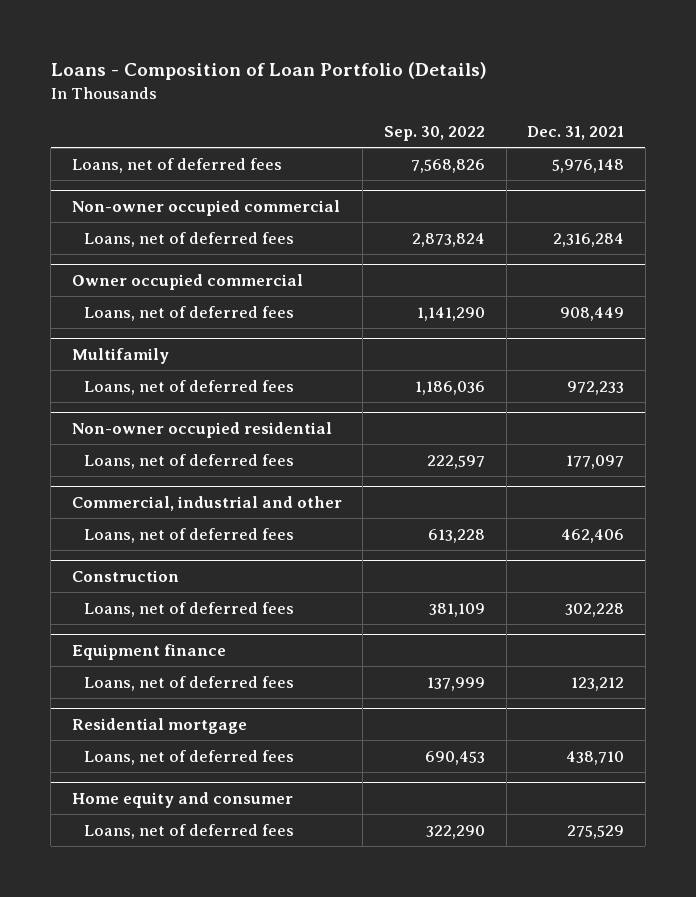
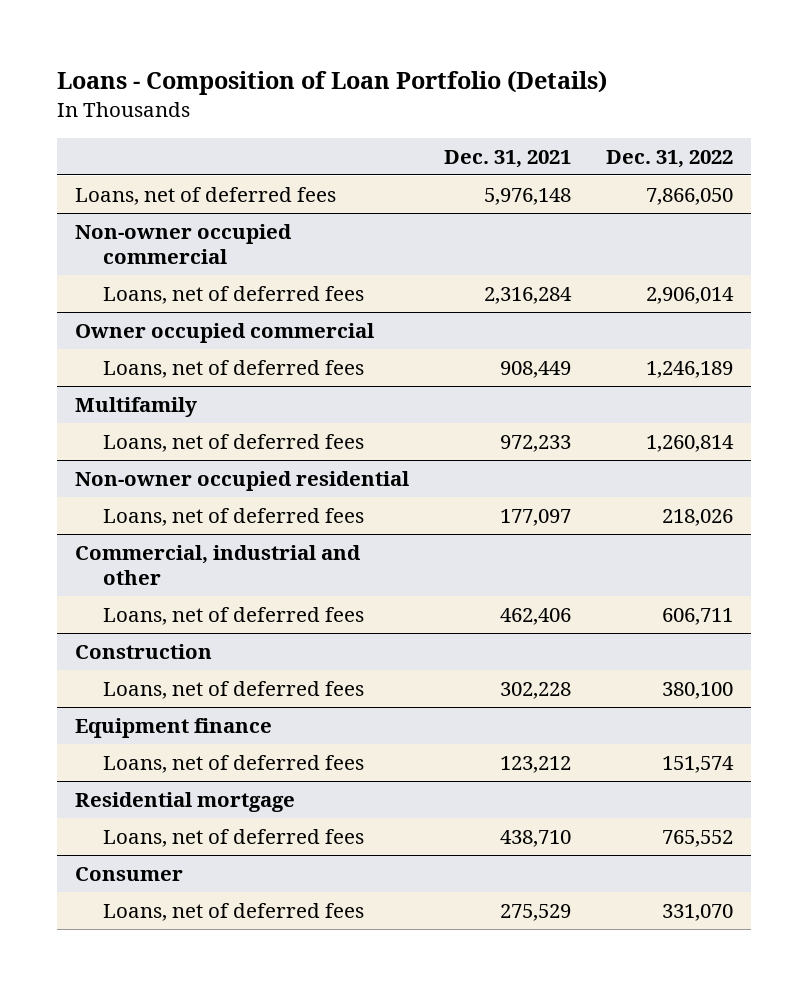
- | Sep. 30, 2022 | Dec. 31, 2021
+ | Dec. 31, 2021 | Dec. 31, 2022
- Home equity and consumer
+ Consumer

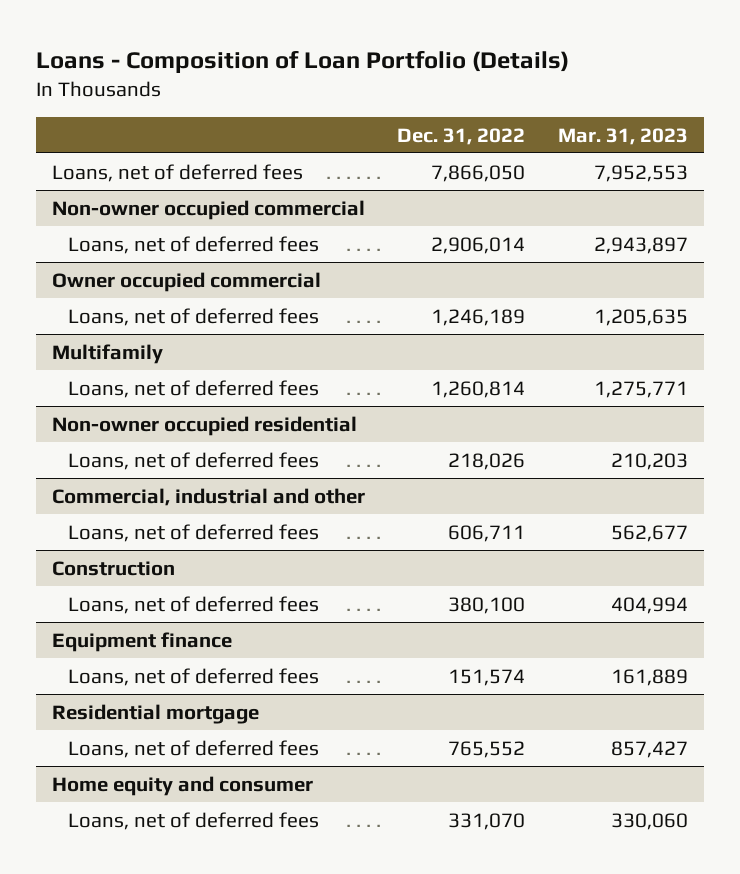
- | Dec. 31, 2021 | Dec. 31, 2022
+ | Dec. 31, 2022 | Mar. 31, 2023
- Consumer
+ Home equity and consumer

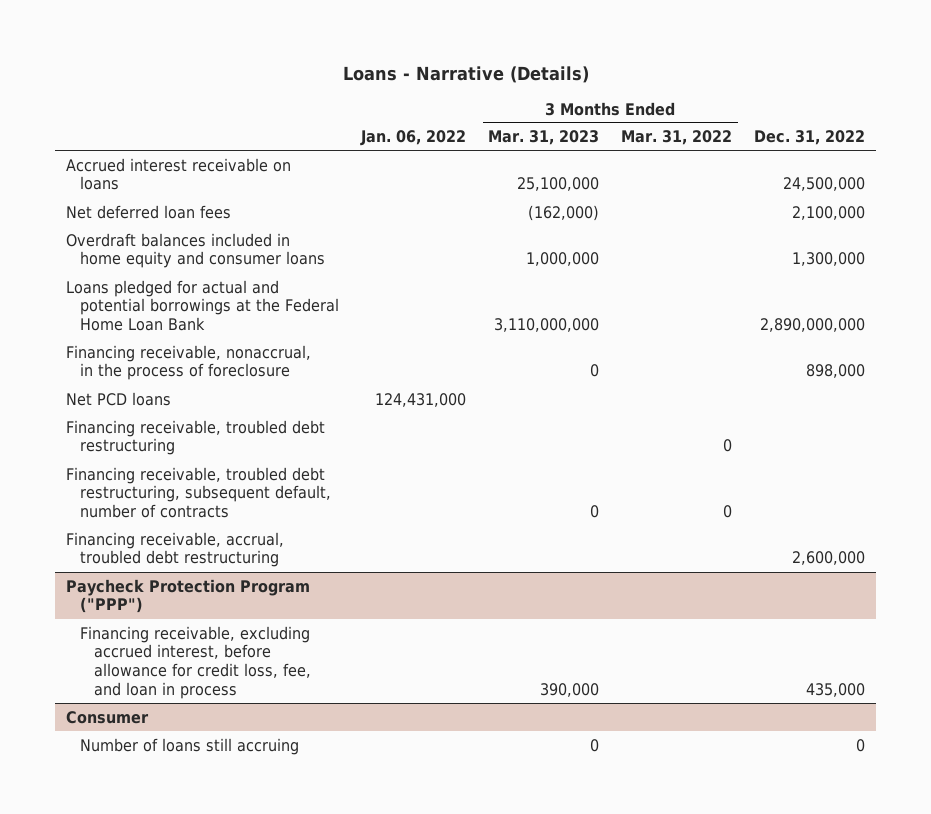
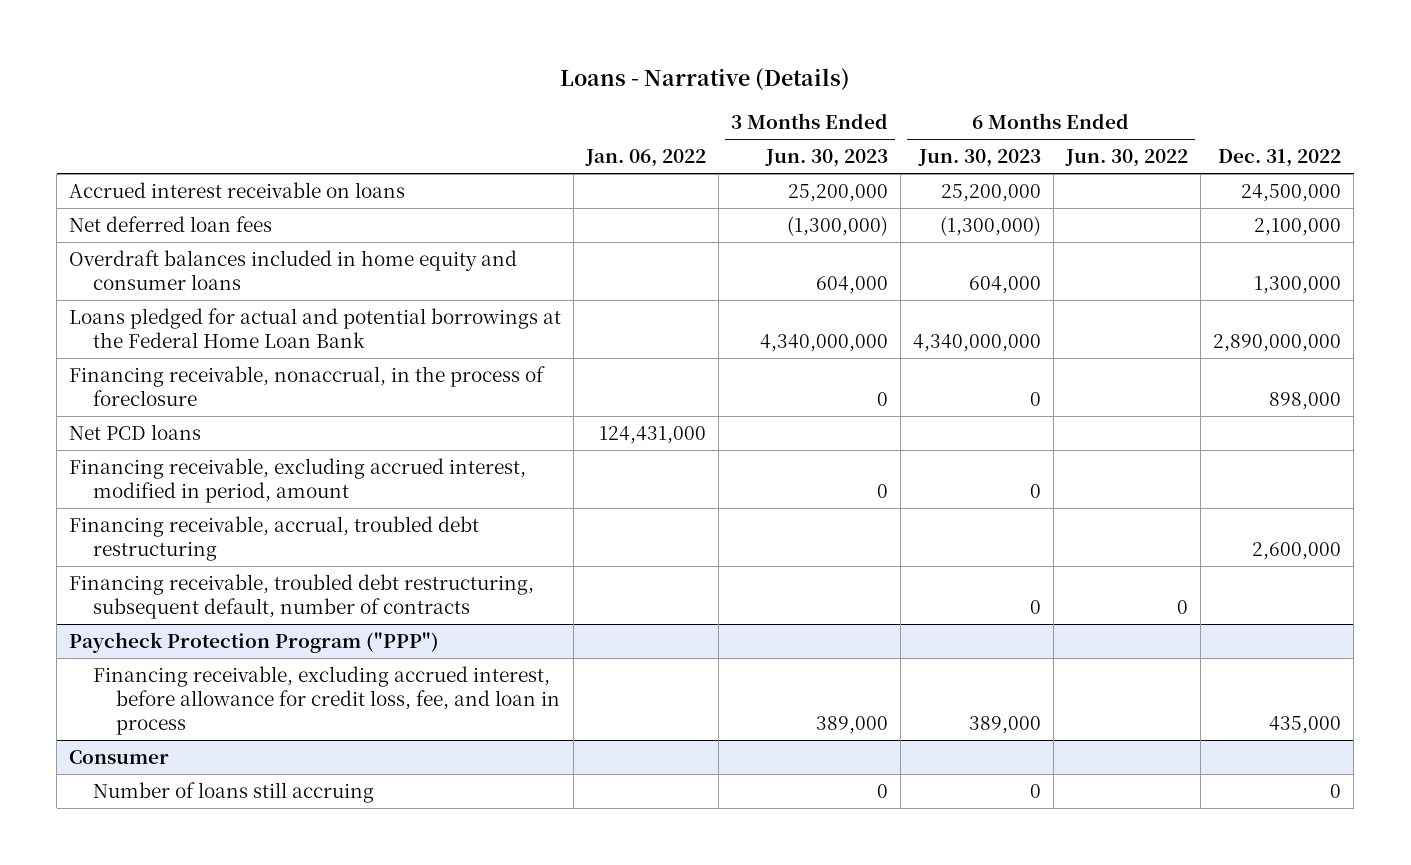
- | Jan. 06, 2022 | 3 Months Ended Mar. 31, 2023 | 3 Months Ended Mar. 31, 2022 | Dec. 31, 2022
+ | Jan. 06, 2022 | 3 Months Ended Jun. 30, 2023 | 6 Months Ended Jun. 30, 2023 | 6 Months Ended Jun. 30, 2022 | Dec. 31, 2022
- Financing receivable, troubled debt restructuring | | | 0 |
+ Financing receivable, excluding accrued interest, modified in period, amount | | 0 | 0 | |
moved down: Financing receivable, troubled debt restructuring, subsequent default, number of contracts | | | 0 | 0 |

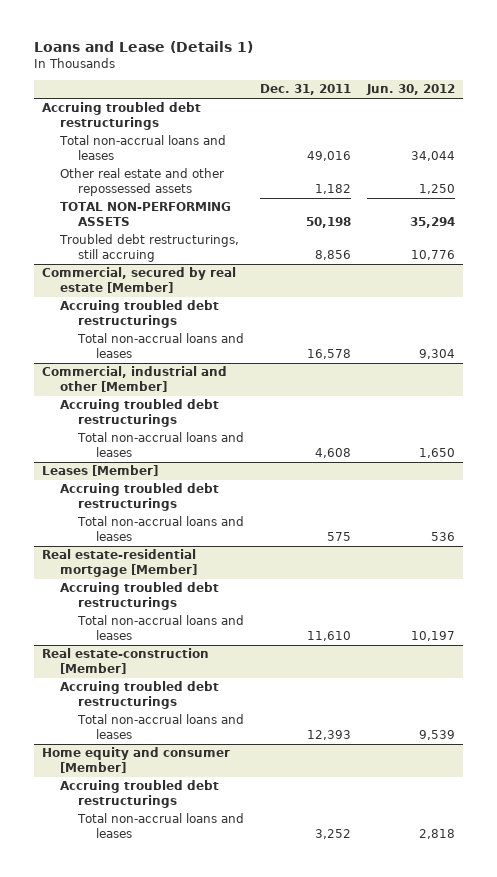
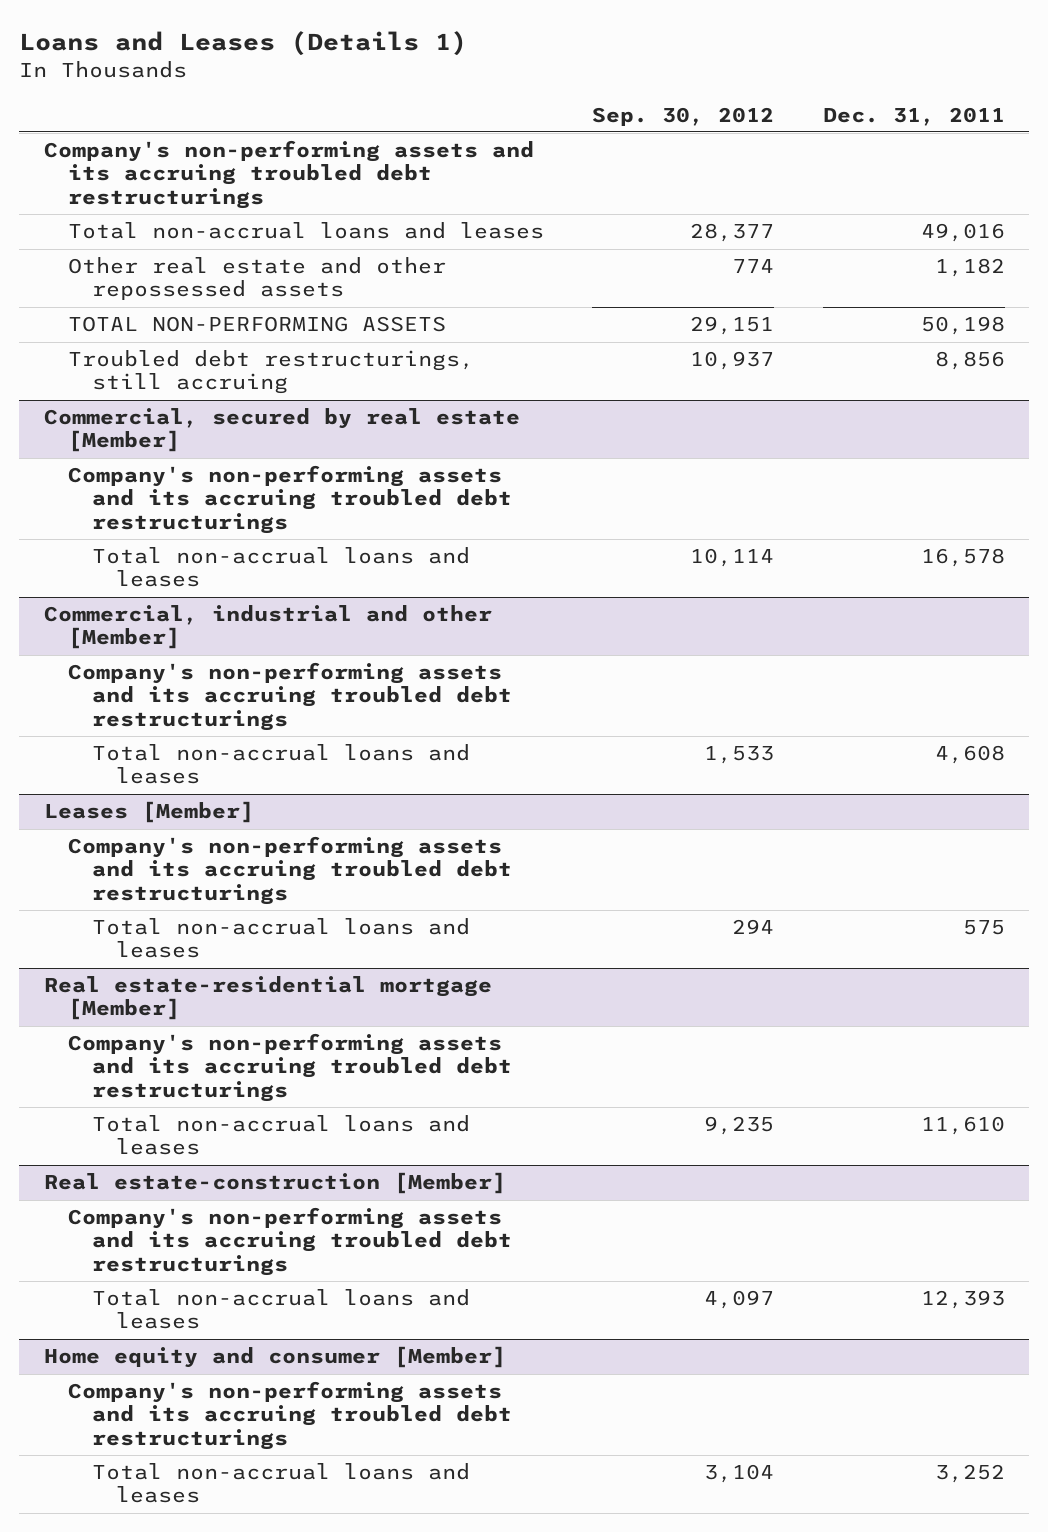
- Loans and Lease (Details 1)
+ Loans and Leases (Details 1)
- | Dec. 31, 2011 | Jun. 30, 2012
+ | Sep. 30, 2012 | Dec. 31, 2011
- Accruing troubled debt restructurings
+ Company's non-performing assets and its accruing troubled debt restructurings
@ Commercial, secured by real estate [Member]
- Accruing troubled debt restructurings
+ Company's non-performing assets and its accruing troubled debt restructurings
@ Commercial, industrial and other [Member]
- Accruing troubled debt restructurings
+ Company's non-performing assets and its accruing troubled debt restructurings
@ Leases [Member]
- Accruing troubled debt restructurings
+ Company's non-performing assets and its accruing troubled debt restructurings
@ Real estate-residential mortgage [Member]
- Accruing troubled debt restructurings
+ Company's non-performing assets and its accruing troubled debt restructurings
@ Real estate-construction [Member]
- Accruing troubled debt restructurings
+ Company's non-performing assets and its accruing troubled debt restructurings
@ Home equity and consumer [Member]
- Accruing troubled debt restructurings
+ Company's non-performing assets and its accruing troubled debt restructurings

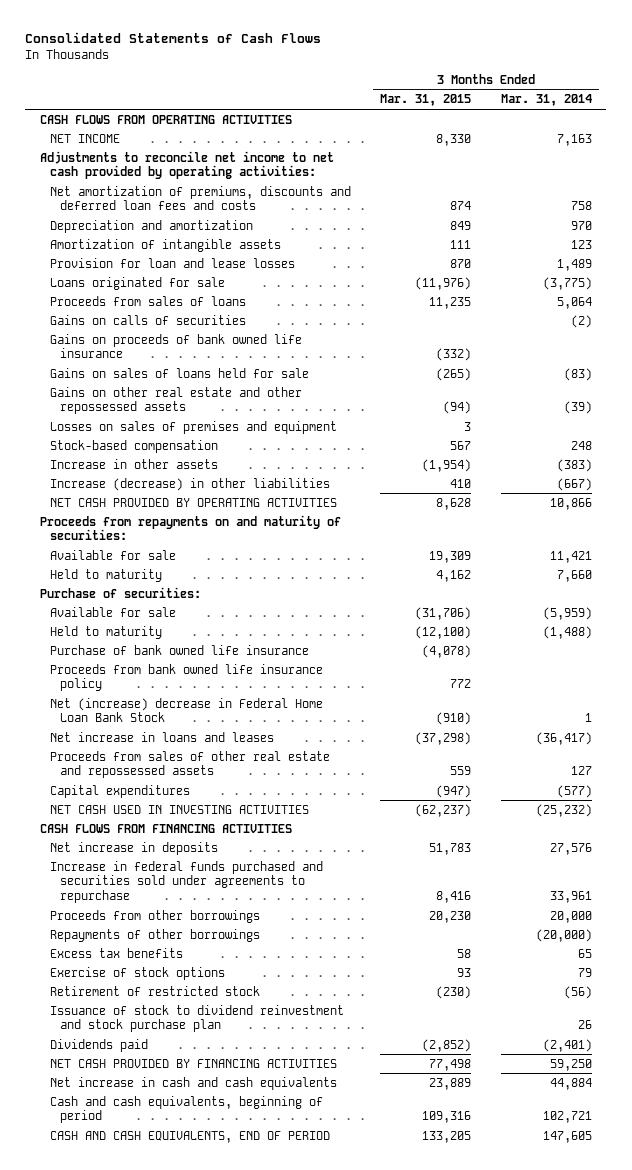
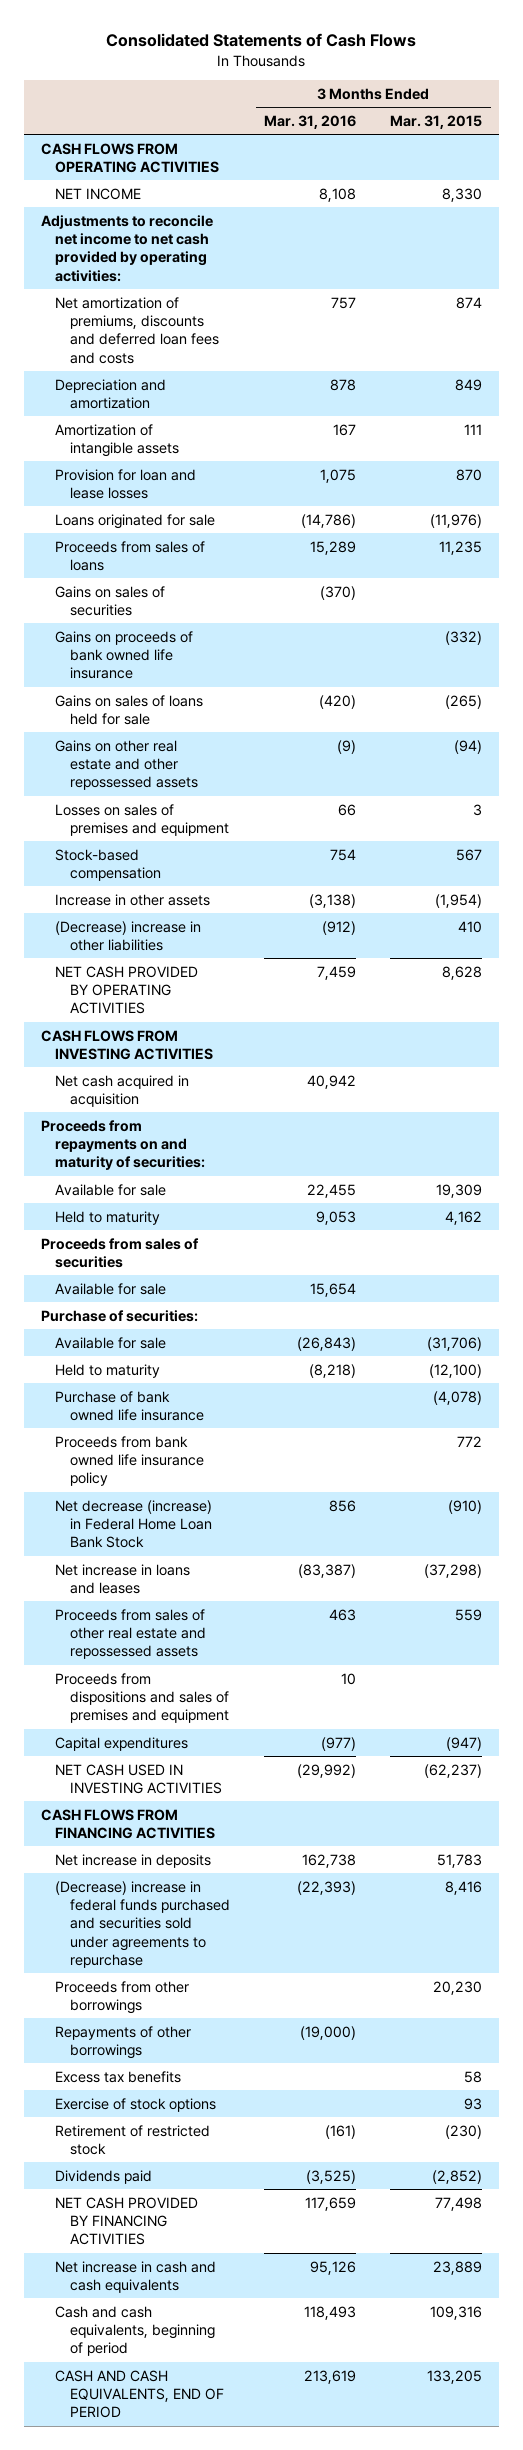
- | 3 Months Ended Mar. 31, 2015 | 3 Months Ended Mar. 31, 2014
+ | 3 Months Ended Mar. 31, 2016 | 3 Months Ended Mar. 31, 2015
- Gains on calls of securities | | (2)
+ Gains on sales of securities | (370) |
- Increase (decrease) in other liabilities | 410 | (667)
+ (Decrease) increase in other liabilities | (912) | 410
+ CASH FLOWS FROM INVESTING ACTIVITIES
+ Net cash acquired in acquisition | 40,942 |
+ Proceeds from sales of securities
+ Available for sale | 15,654 |
- Net (increase) decrease in Federal Home Loan Bank Stock | (910) | 1
+ Net decrease (increase) in Federal Home Loan Bank Stock | 856 | (910)
+ Proceeds from dispositions and sales of premises and equipment | 10 |
- Increase in federal funds purchased and securities sold under agreements to repurchase | 8,416 | 33,961
+ (Decrease) increase in federal funds purchased and securities sold under agreements to repurchase | (22,393) | 8,416
- Issuance of stock to dividend reinvestment and stock purchase plan | | 26

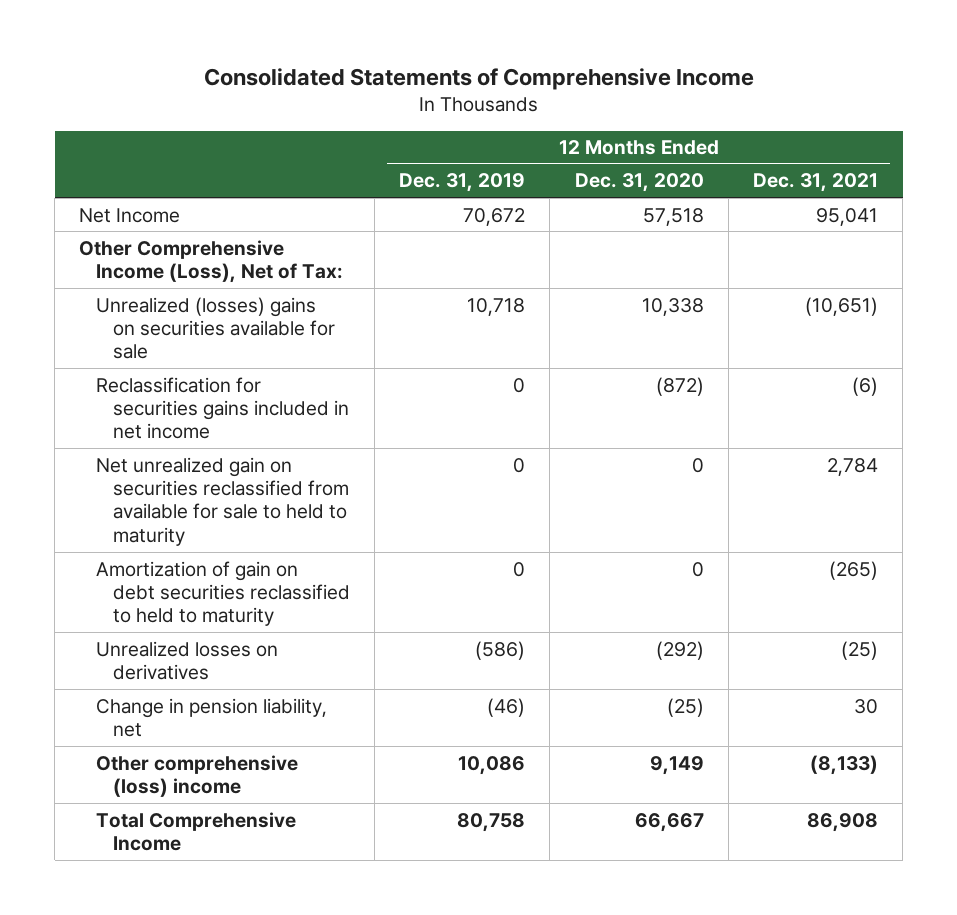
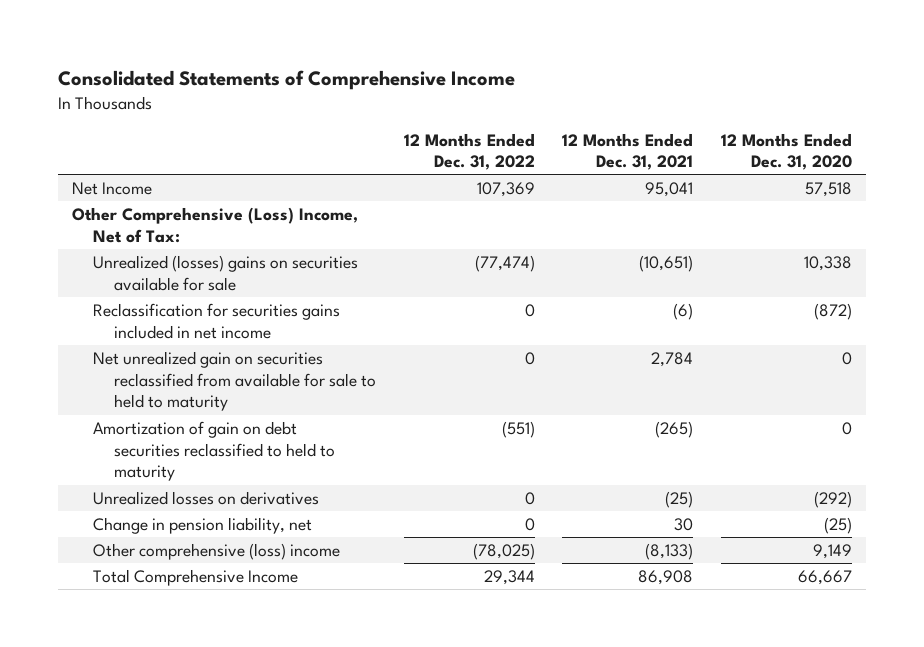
- | 12 Months Ended Dec. 31, 2019 | 12 Months Ended Dec. 31, 2020 | 12 Months Ended Dec. 31, 2021
+ | 12 Months Ended Dec. 31, 2022 | 12 Months Ended Dec. 31, 2021 | 12 Months Ended Dec. 31, 2020
- Other Comprehensive Income (Loss), Net of Tax:
+ Other Comprehensive (Loss) Income, Net of Tax:

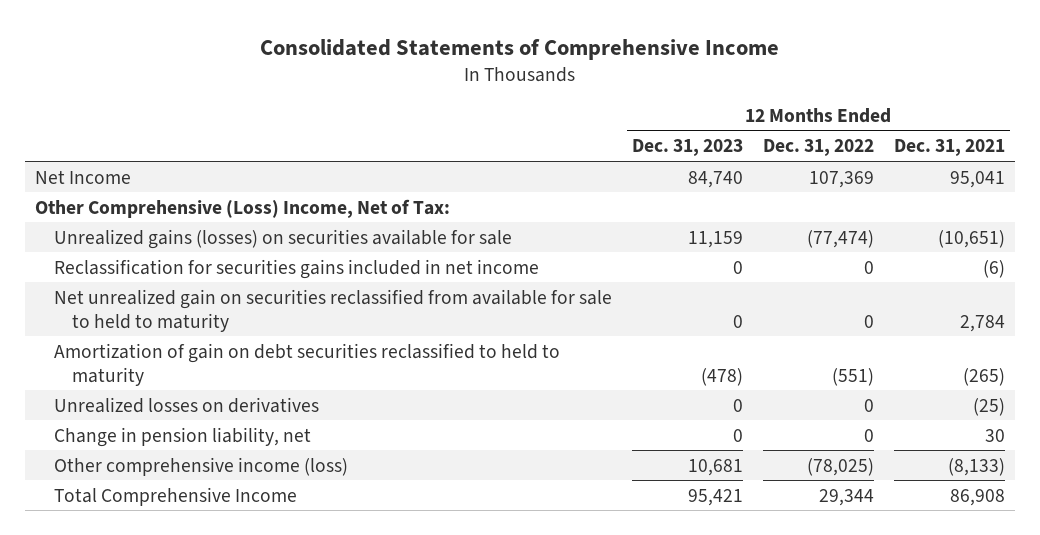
- | 12 Months Ended Dec. 31, 2022 | 12 Months Ended Dec. 31, 2021 | 12 Months Ended Dec. 31, 2020
+ | 12 Months Ended Dec. 31, 2023 | 12 Months Ended Dec. 31, 2022 | 12 Months Ended Dec. 31, 2021
- Unrealized (losses) gains on securities available for sale | (77,474) | (10,651) | 10,338
+ Unrealized gains (losses) on securities available for sale | 11,159 | (77,474) | (10,651)
- Other comprehensive (loss) income | (78,025) | (8,133) | 9,149
+ Other comprehensive income (loss) | 10,681 | (78,025) | (8,133)

